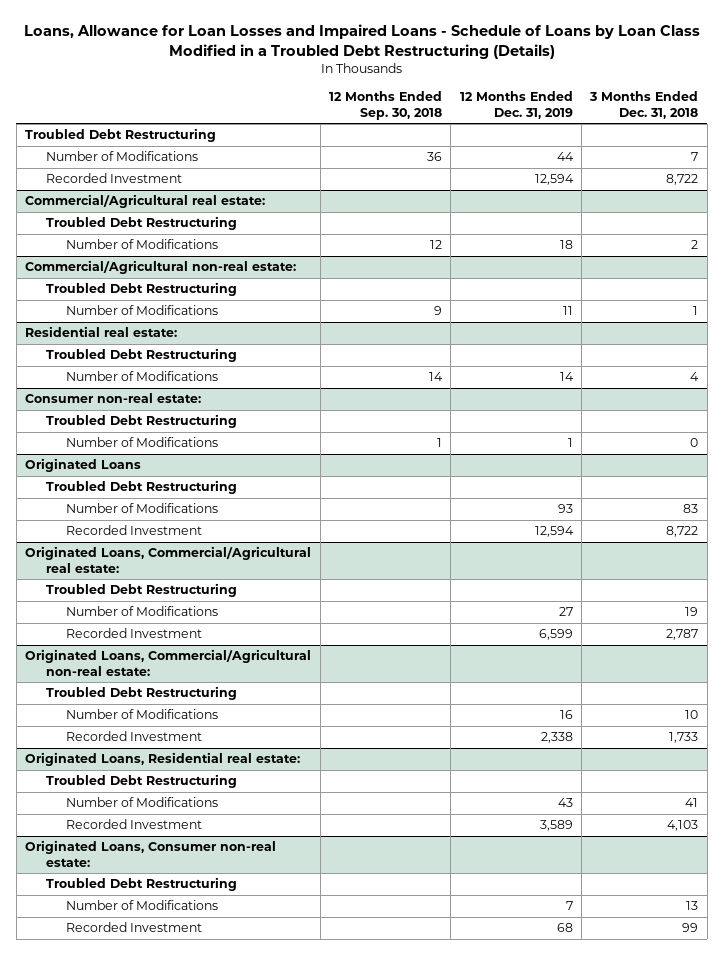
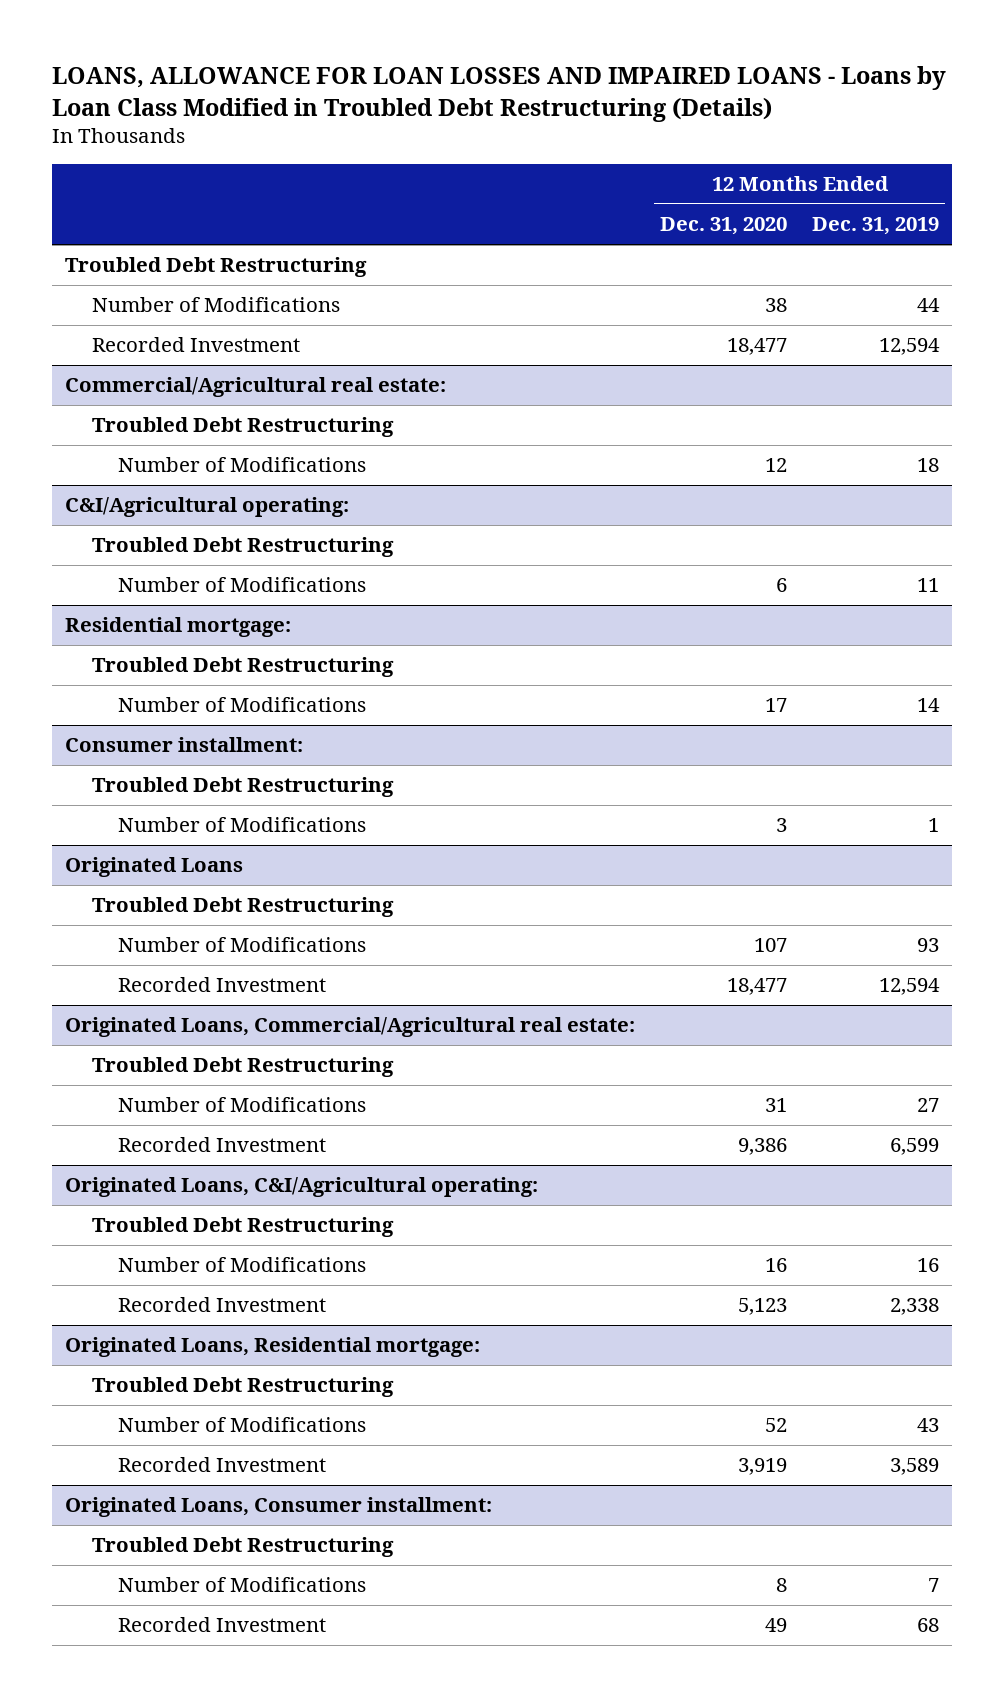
- Loans, Allowance for Loan Losses and Impaired Loans - Schedule of Loans by Loan Class Modified in a Troubled Debt Restructuring (Details)
+ LOANS, ALLOWANCE FOR LOAN LOSSES AND IMPAIRED LOANS - Loans by Loan Class Modified in Troubled Debt Restructuring (Details)
- | 12 Months Ended Sep. 30, 2018 | 12 Months Ended Dec. 31, 2019 | 3 Months Ended Dec. 31, 2018
+ | 12 Months Ended Dec. 31, 2020 | 12 Months Ended Dec. 31, 2019
- Commercial/Agricultural non-real estate:
+ C&I/Agricultural operating:
- Residential real estate:
+ Residential mortgage:
- Consumer non-real estate:
+ Consumer installment:
- Originated Loans, Commercial/Agricultural non-real estate:
+ Originated Loans, C&I/Agricultural operating:
- Originated Loans, Residential real estate:
+ Originated Loans, Residential mortgage:
- Originated Loans, Consumer non-real estate:
+ Originated Loans, Consumer installment:

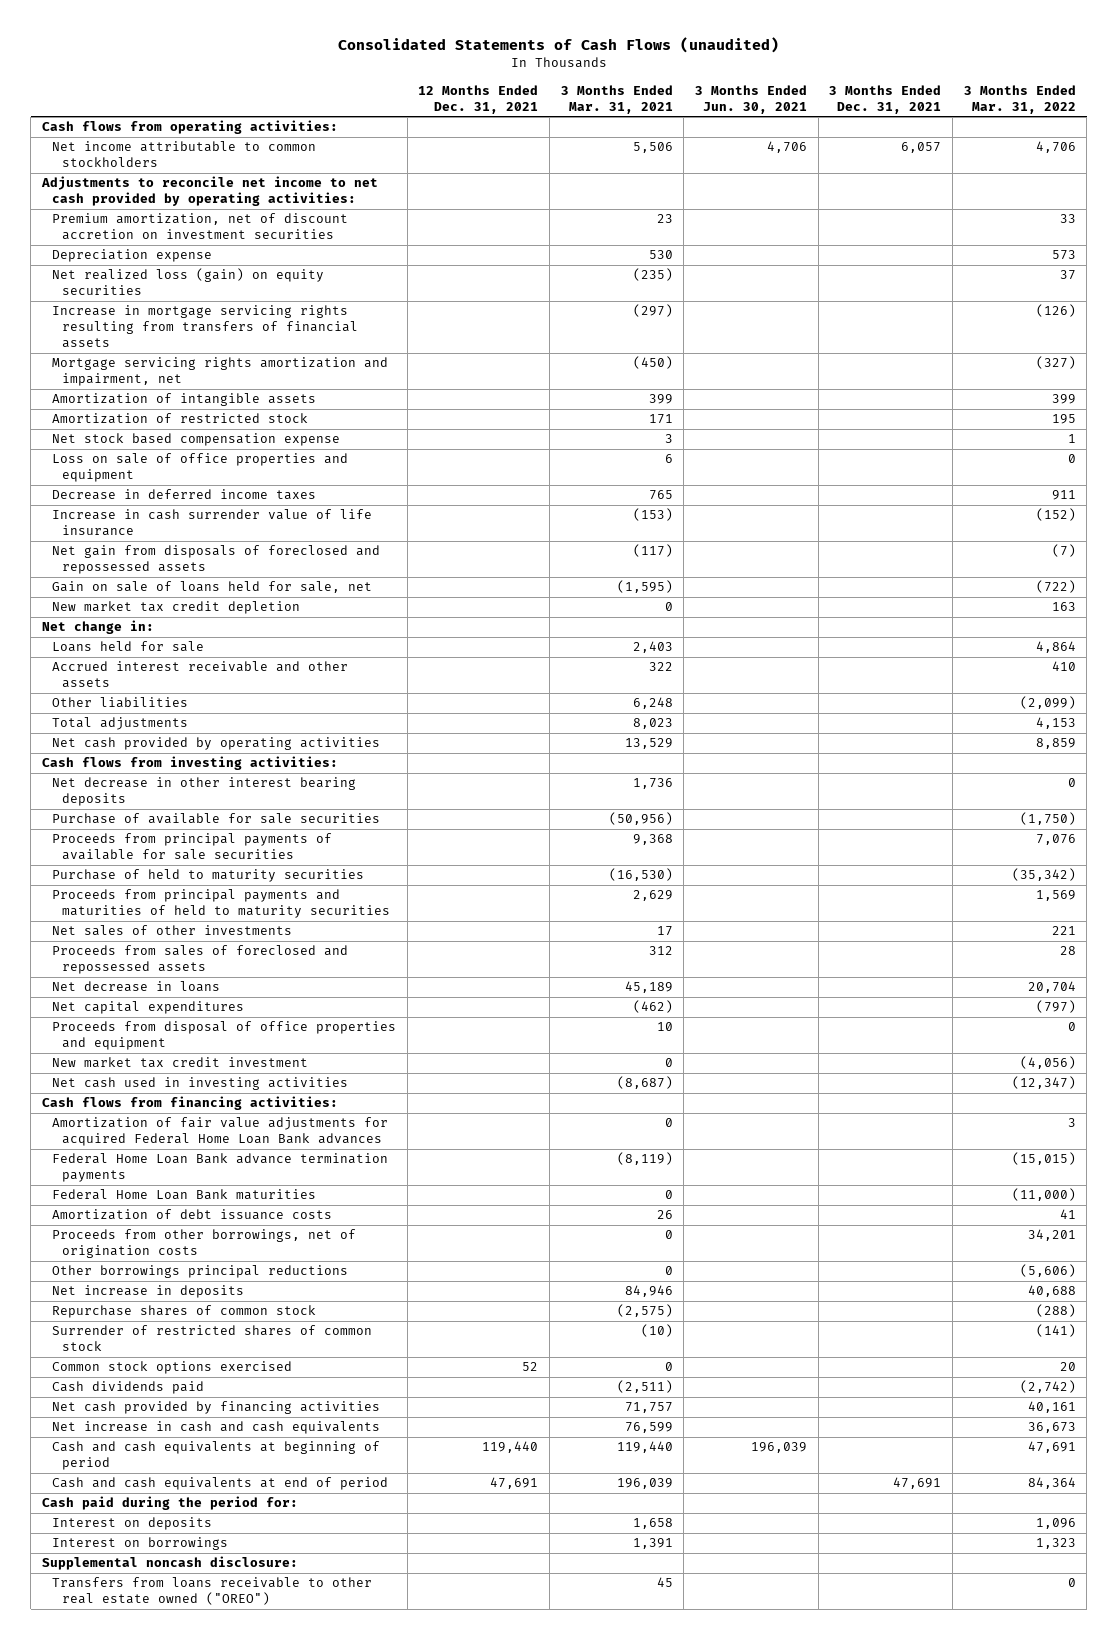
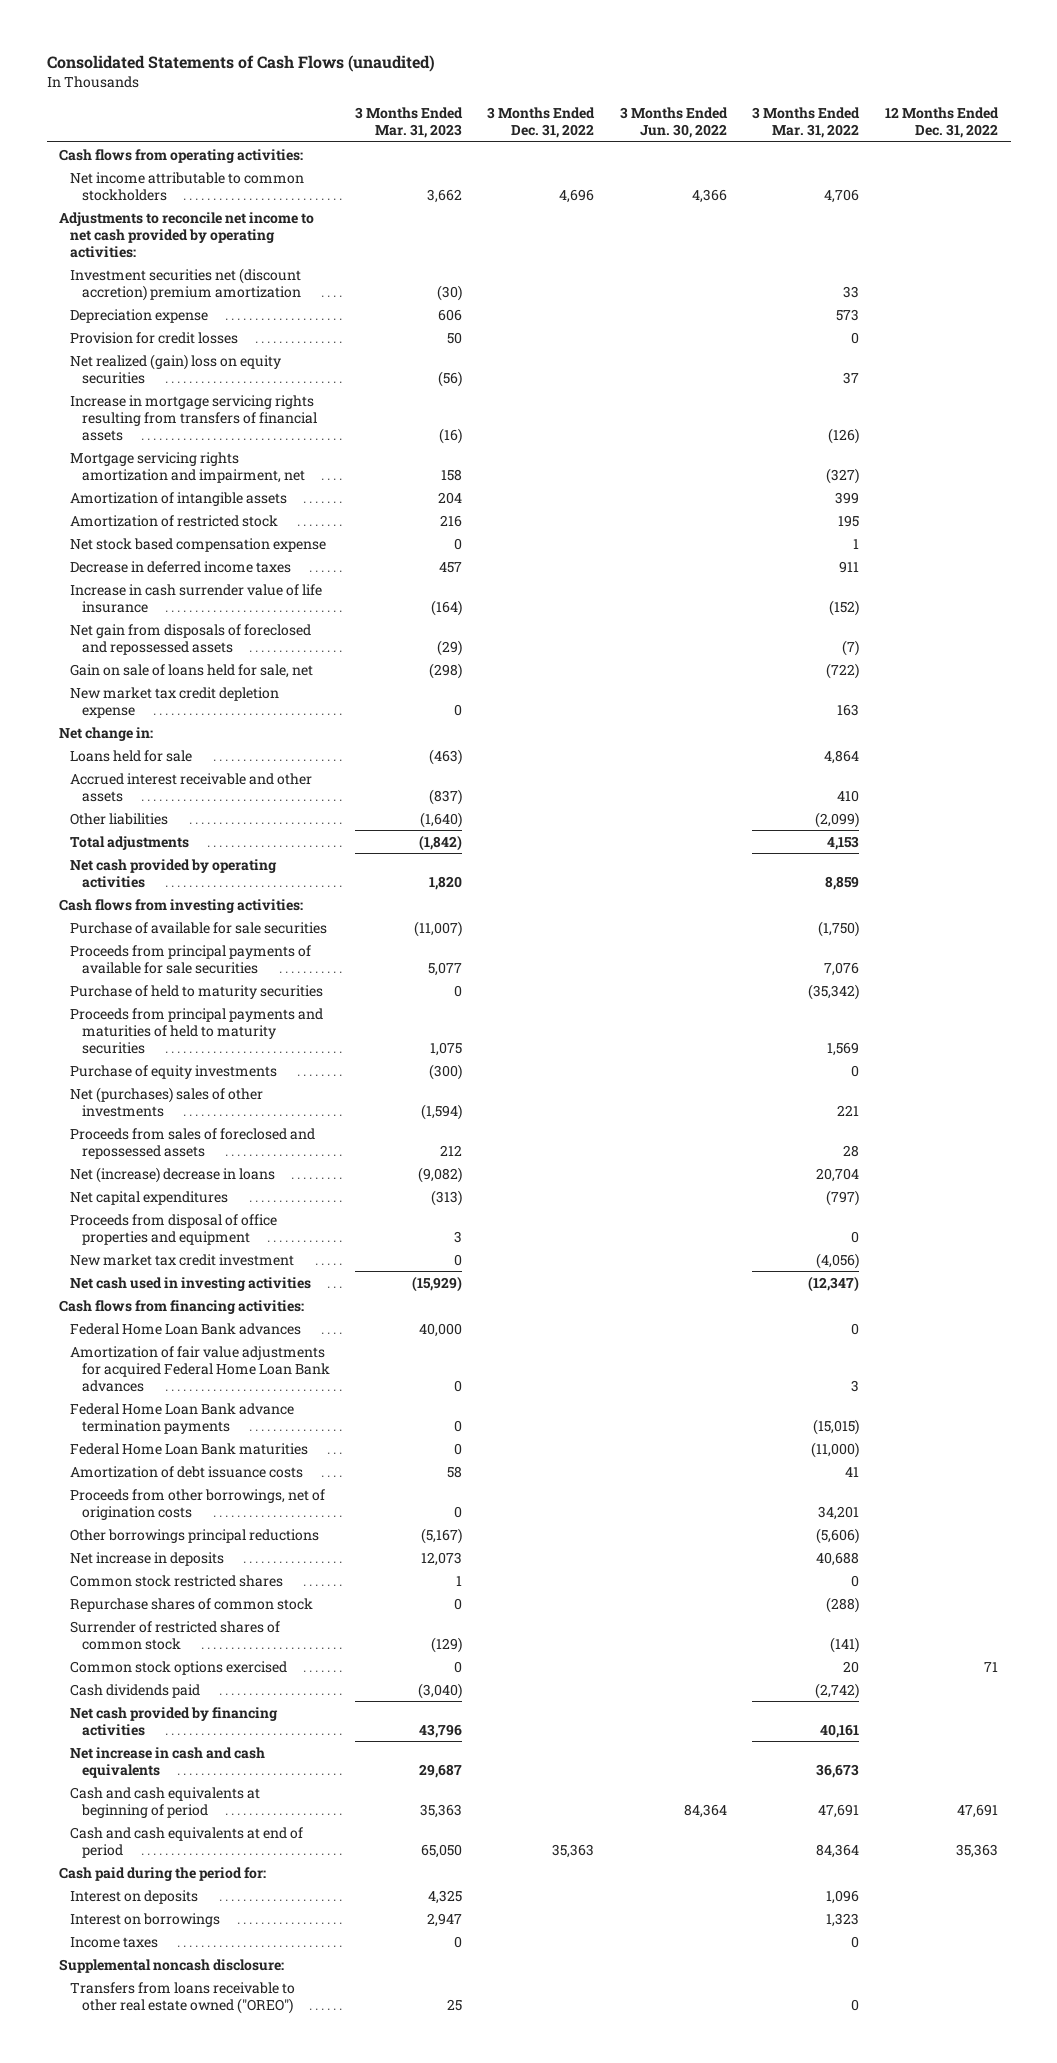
- | 12 Months Ended Dec. 31, 2021 | 3 Months Ended Mar. 31, 2021 | 3 Months Ended Jun. 30, 2021 | 3 Months Ended Dec. 31, 2021 | 3 Months Ended Mar. 31, 2022
+ | 3 Months Ended Mar. 31, 2023 | 3 Months Ended Dec. 31, 2022 | 3 Months Ended Jun. 30, 2022 | 3 Months Ended Mar. 31, 2022 | 12 Months Ended Dec. 31, 2022
- Premium amortization, net of discount accretion on investment securities | | 23 | | | 33
+ Investment securities net (discount accretion) premium amortization | (30) | | | 33 |
- Net realized loss (gain) on equity securities | | (235) | | | 37
+ Provision for credit losses | 50 | | | 0 |
+ Net realized (gain) loss on equity securities | (56) | | | 37 |
- Loss on sale of office properties and equipment | | 6 | | | 0
- New market tax credit depletion | | 0 | | | 163
+ New market tax credit depletion expense | 0 | | | 163 |
- Net decrease in other interest bearing deposits | | 1,736 | | | 0
- Net sales of other investments | | 17 | | | 221
+ Purchase of equity investments | (300) | | | 0 |
+ Net (purchases) sales of other investments | (1,594) | | | 221 |
- Net decrease in loans | | 45,189 | | | 20,704
+ Net (increase) decrease in loans | (9,082) | | | 20,704 |
+ Federal Home Loan Bank advances | 40,000 | | | 0 |
+ Common stock restricted shares | 1 | | | 0 |
+ Income taxes | 0 | | | 0 |

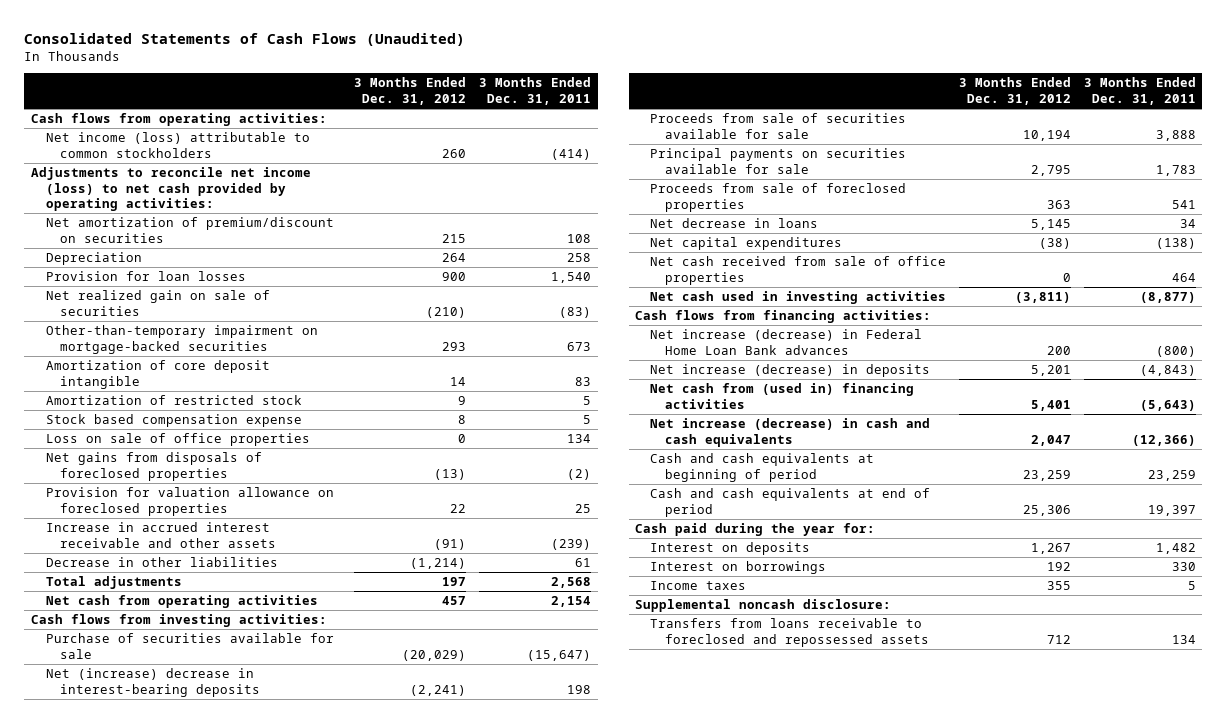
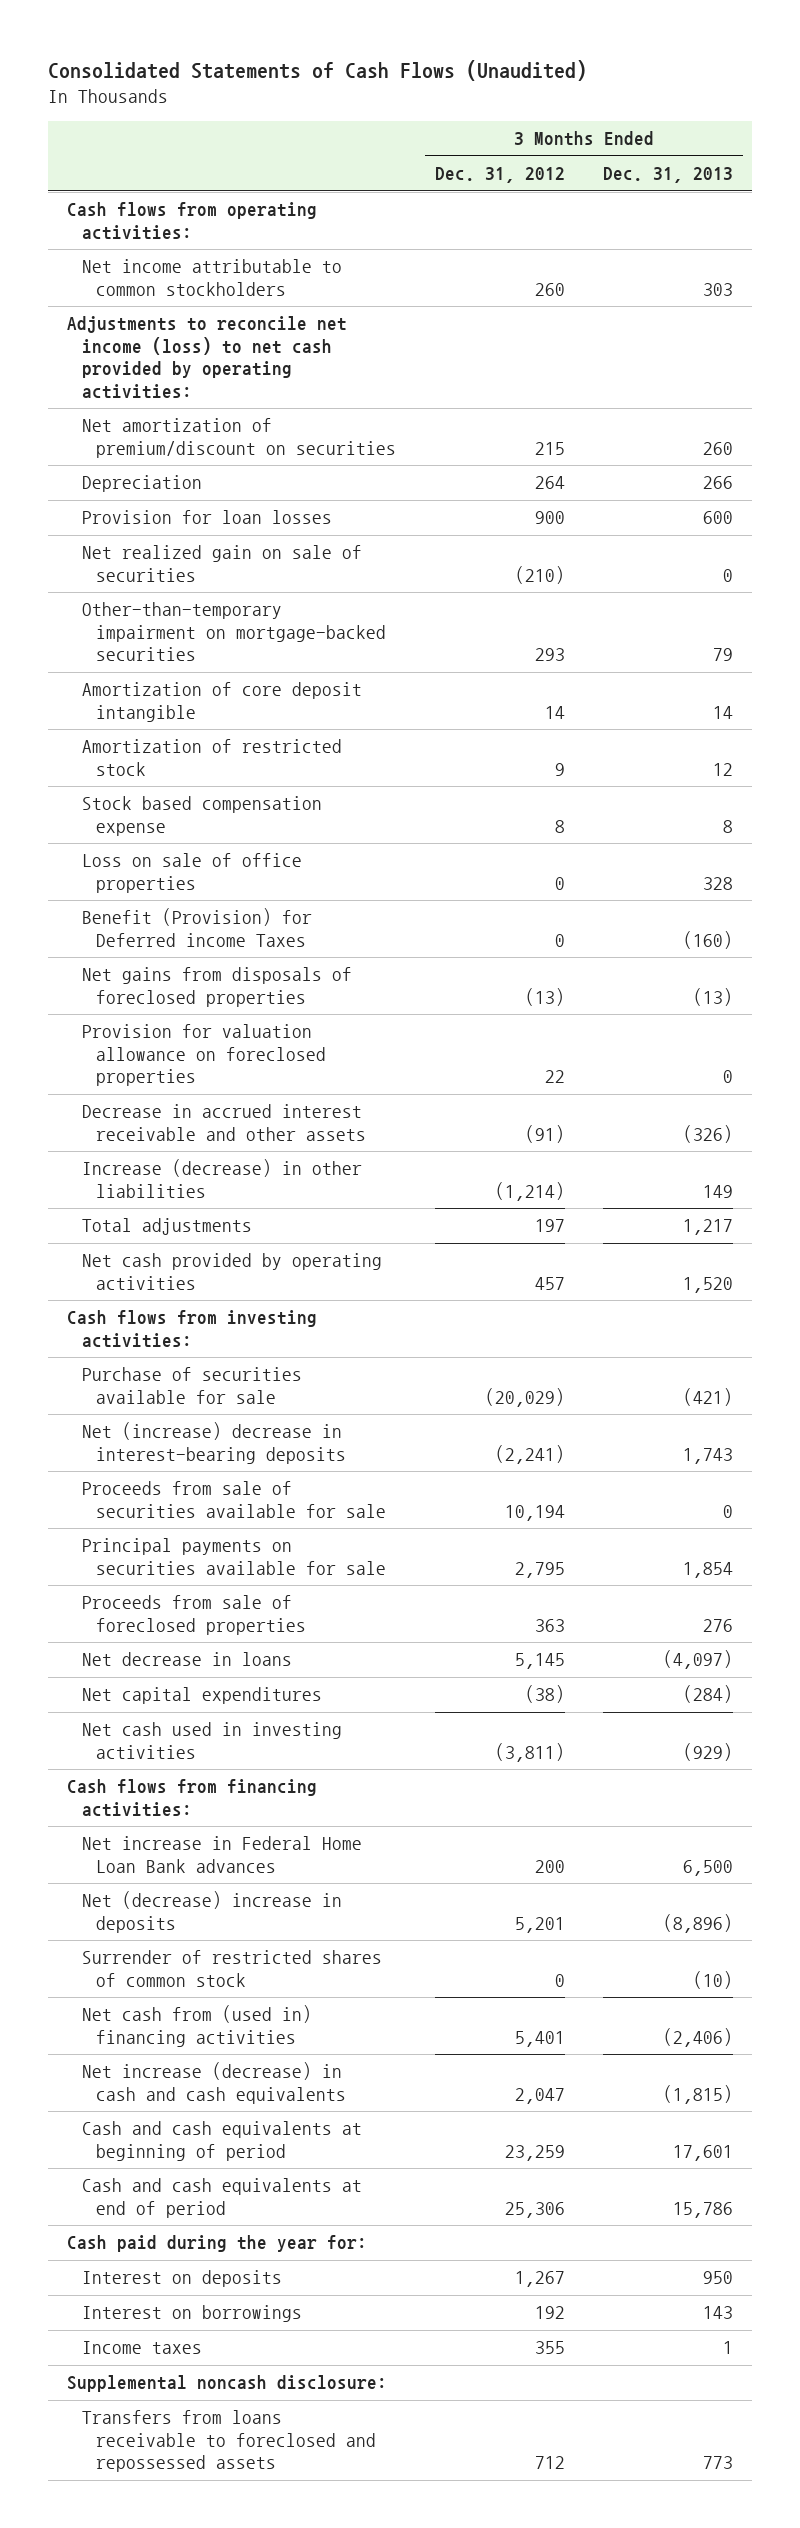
- | 3 Months Ended Dec. 31, 2012 | 3 Months Ended Dec. 31, 2011
+ | 3 Months Ended Dec. 31, 2012 | 3 Months Ended Dec. 31, 2013
- Net income (loss) attributable to common stockholders | 260 | (414)
+ Net income attributable to common stockholders | 260 | 303
+ Benefit (Provision) for Deferred income Taxes | 0 | (160)
- Increase in accrued interest receivable and other assets | (91) | (239)
- Decrease in other liabilities | (1,214) | 61
+ Decrease in accrued interest receivable and other assets | (91) | (326)
+ Increase (decrease) in other liabilities | (1,214) | 149
- Net cash from operating activities | 457 | 2,154
+ Net cash provided by operating activities | 457 | 1,520
- Net cash received from sale of office properties | 0 | 464
- Net increase (decrease) in Federal Home Loan Bank advances | 200 | (800)
- Net increase (decrease) in deposits | 5,201 | (4,843)
+ Net increase in Federal Home Loan Bank advances | 200 | 6,500
+ Net (decrease) increase in deposits | 5,201 | (8,896)
+ Surrender of restricted shares of common stock | 0 | (10)

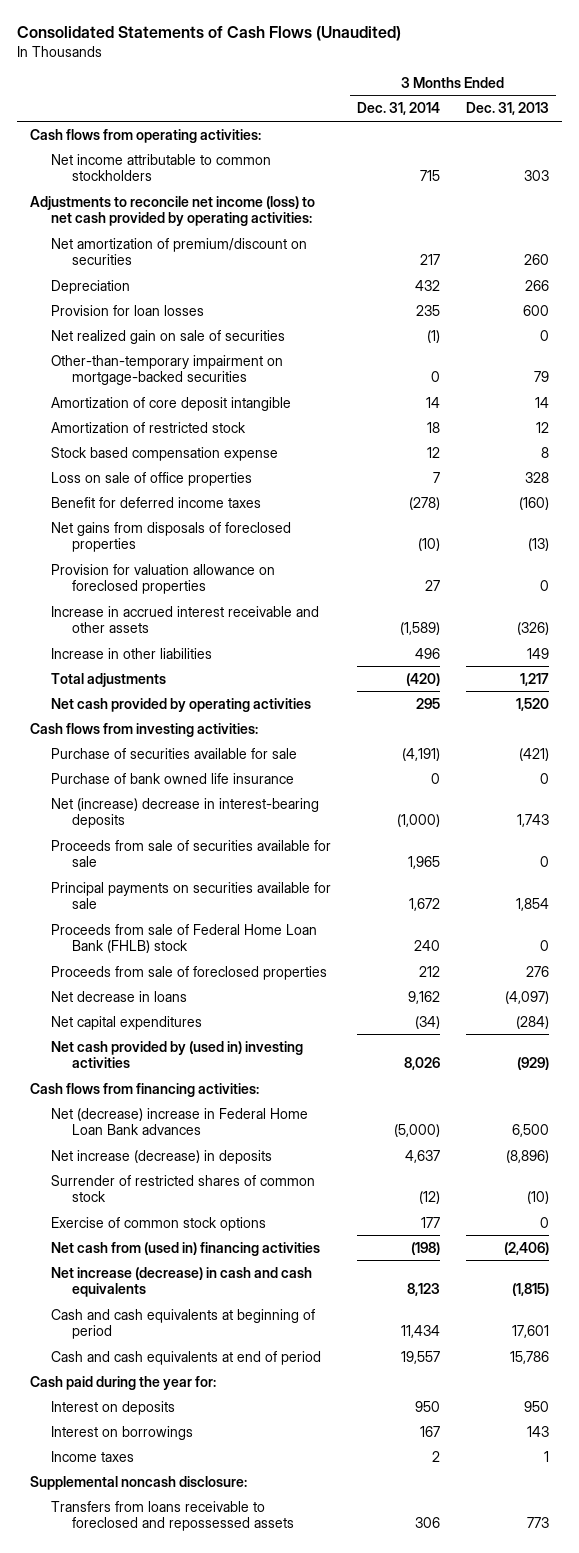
- | 3 Months Ended Dec. 31, 2012 | 3 Months Ended Dec. 31, 2013
+ | 3 Months Ended Dec. 31, 2014 | 3 Months Ended Dec. 31, 2013
- Benefit (Provision) for Deferred income Taxes | 0 | (160)
+ Benefit for deferred income taxes | (278) | (160)
- Decrease in accrued interest receivable and other assets | (91) | (326)
- Increase (decrease) in other liabilities | (1,214) | 149
+ Increase in accrued interest receivable and other assets | (1,589) | (326)
+ Increase in other liabilities | 496 | 149
+ Purchase of bank owned life insurance | 0 | 0
+ Proceeds from sale of Federal Home Loan Bank (FHLB) stock | 240 | 0
- Net cash used in investing activities | (3,811) | (929)
+ Net cash provided by (used in) investing activities | 8,026 | (929)
- Net increase in Federal Home Loan Bank advances | 200 | 6,500
- Net (decrease) increase in deposits | 5,201 | (8,896)
+ Net (decrease) increase in Federal Home Loan Bank advances | (5,000) | 6,500
+ Net increase (decrease) in deposits | 4,637 | (8,896)
+ Exercise of common stock options | 177 | 0

